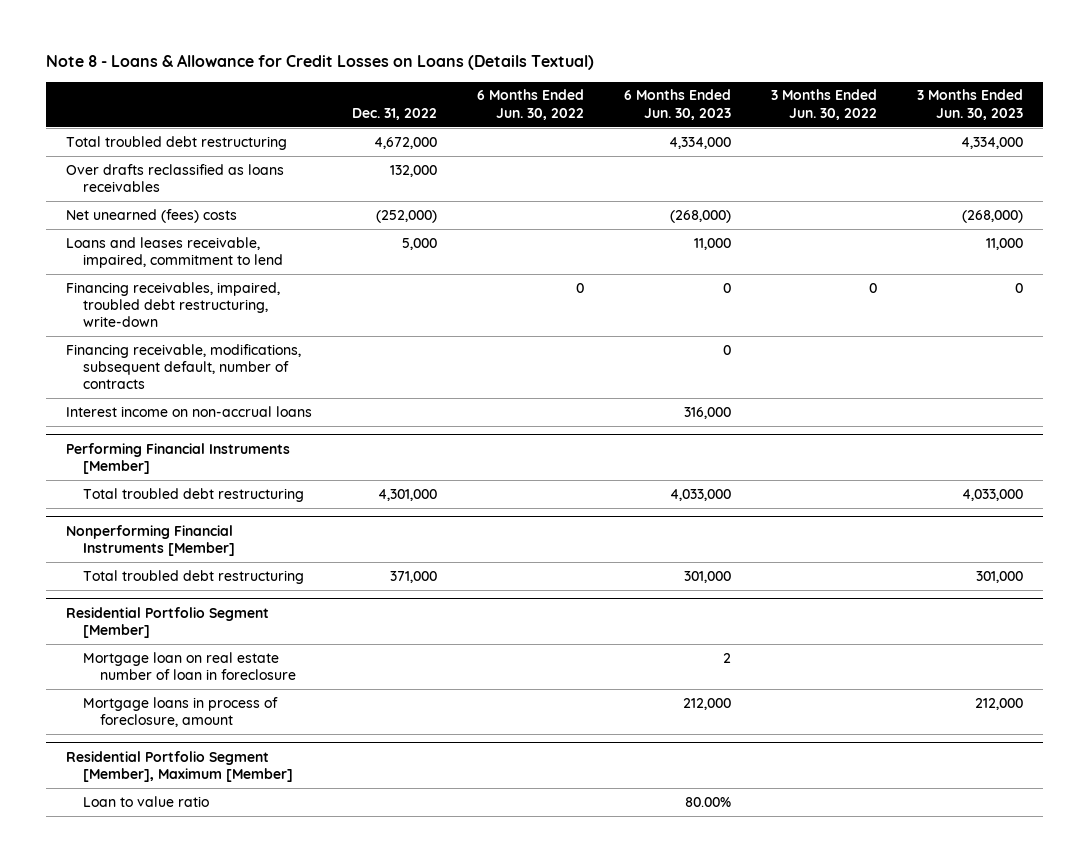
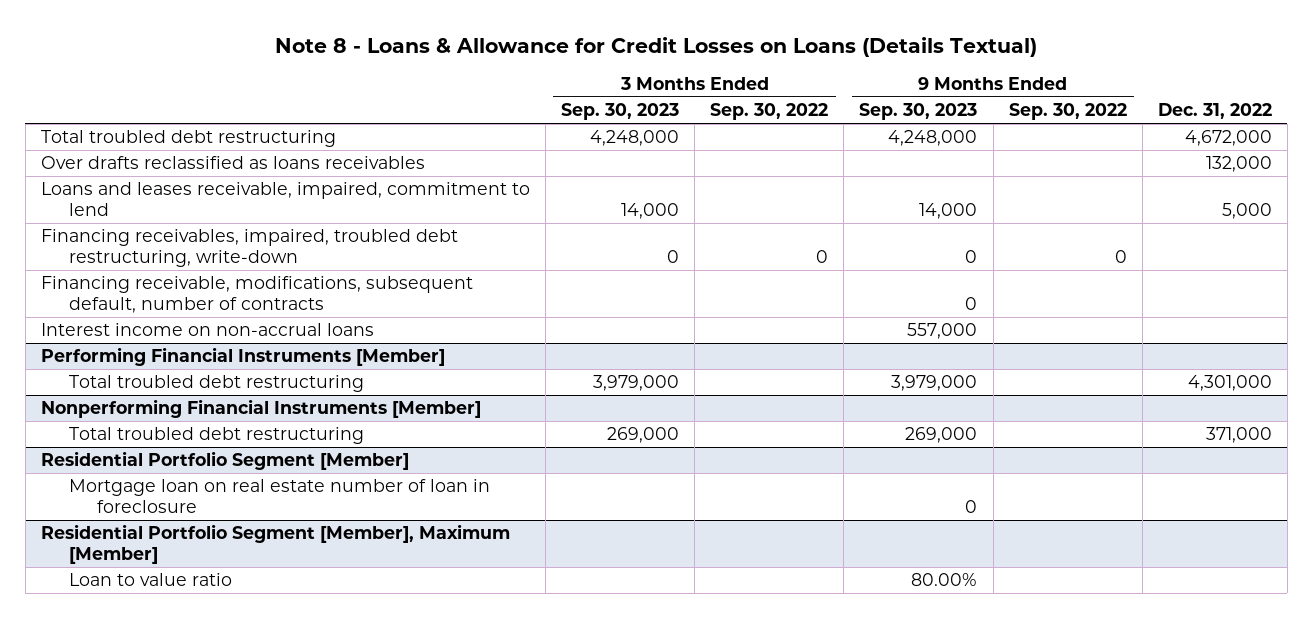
- | Dec. 31, 2022 | 6 Months Ended Jun. 30, 2022 | 6 Months Ended Jun. 30, 2023 | 3 Months Ended Jun. 30, 2022 | 3 Months Ended Jun. 30, 2023
+ | 3 Months Ended Sep. 30, 2023 | 3 Months Ended Sep. 30, 2022 | 9 Months Ended Sep. 30, 2023 | 9 Months Ended Sep. 30, 2022 | Dec. 31, 2022
- Net unearned (fees) costs | (252,000) | | (268,000) | | (268,000)
@ Residential Portfolio Segment [Member]
- Mortgage loans in process of foreclosure, amount | | | 212,000 | | 212,000

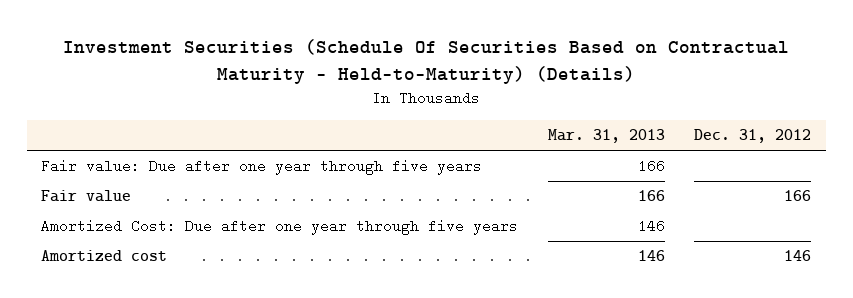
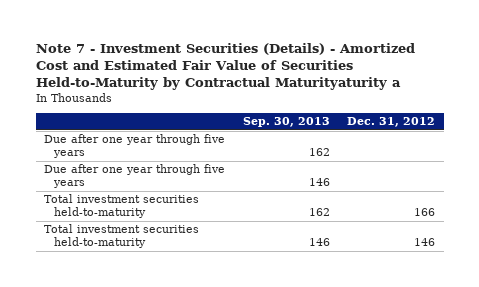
- Investment Securities (Schedule Of Securities Based on Contractual Maturity - Held-to-Maturity) (Details)
+ Note 7 - Investment Securities (Details) - Amortized Cost and Estimated Fair Value of Securities Held-to-Maturity by Contractual Maturityaturity a
- | Mar. 31, 2013 | Dec. 31, 2012
+ | Sep. 30, 2013 | Dec. 31, 2012
- Fair value: Due after one year through five years | 166 |
- Fair value | 166 | 166
- Amortized Cost: Due after one year through five years | 146 |
- Amortized cost | 146 | 146
+ Due after one year through five years | 162 |
+ Due after one year through five years | 146 |
+ Total investment securities held-to-maturity | 162 | 166
+ Total investment securities held-to-maturity | 146 | 146

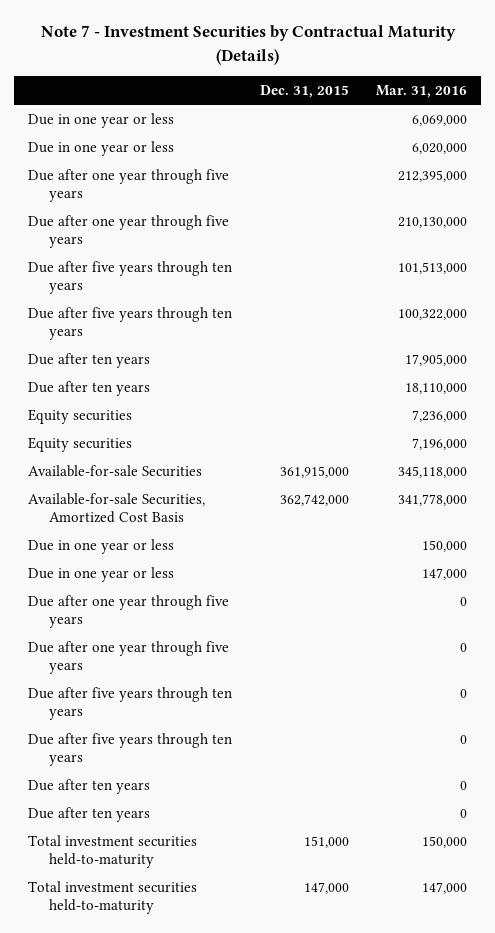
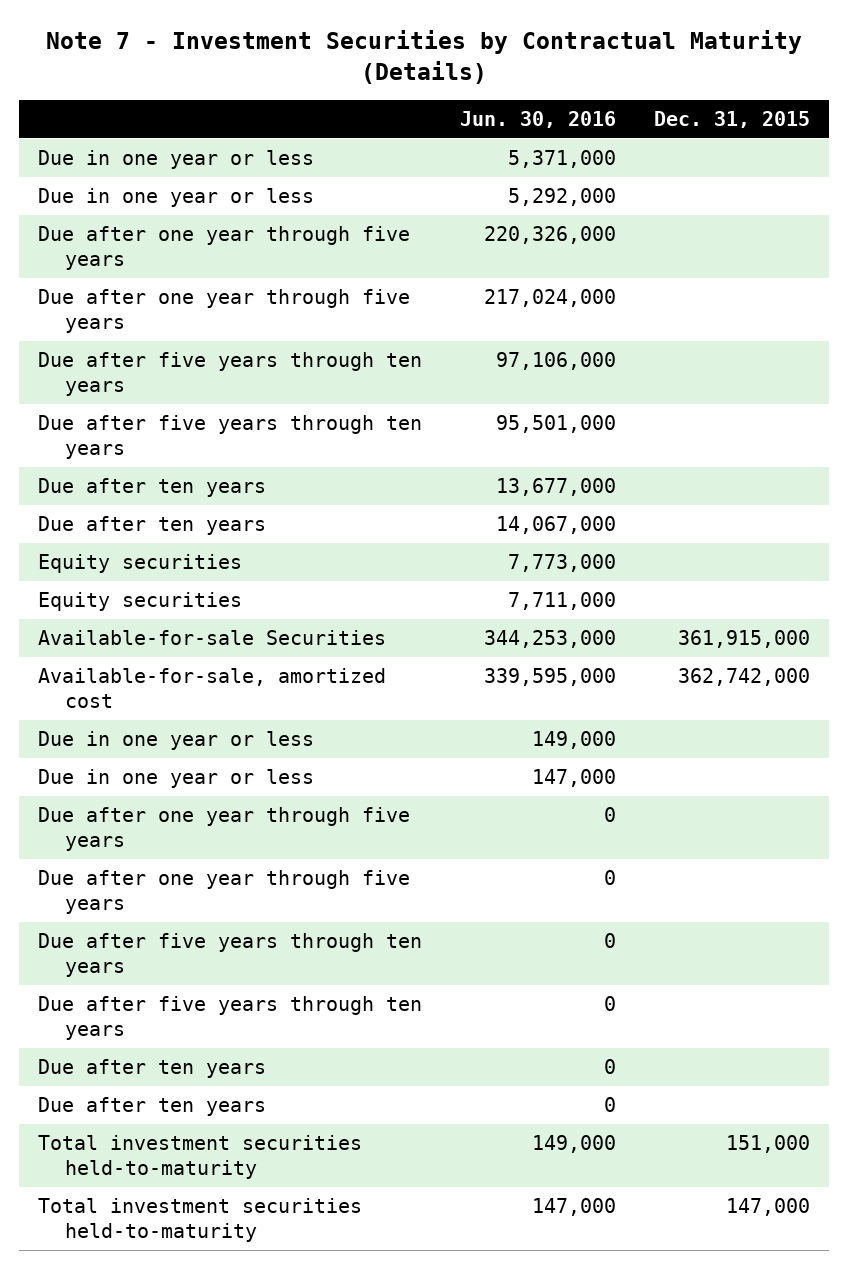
- | Dec. 31, 2015 | Mar. 31, 2016
+ | Jun. 30, 2016 | Dec. 31, 2015
- Available-for-sale Securities, Amortized Cost Basis | 362,742,000 | 341,778,000
+ Available-for-sale, amortized cost | 339,595,000 | 362,742,000

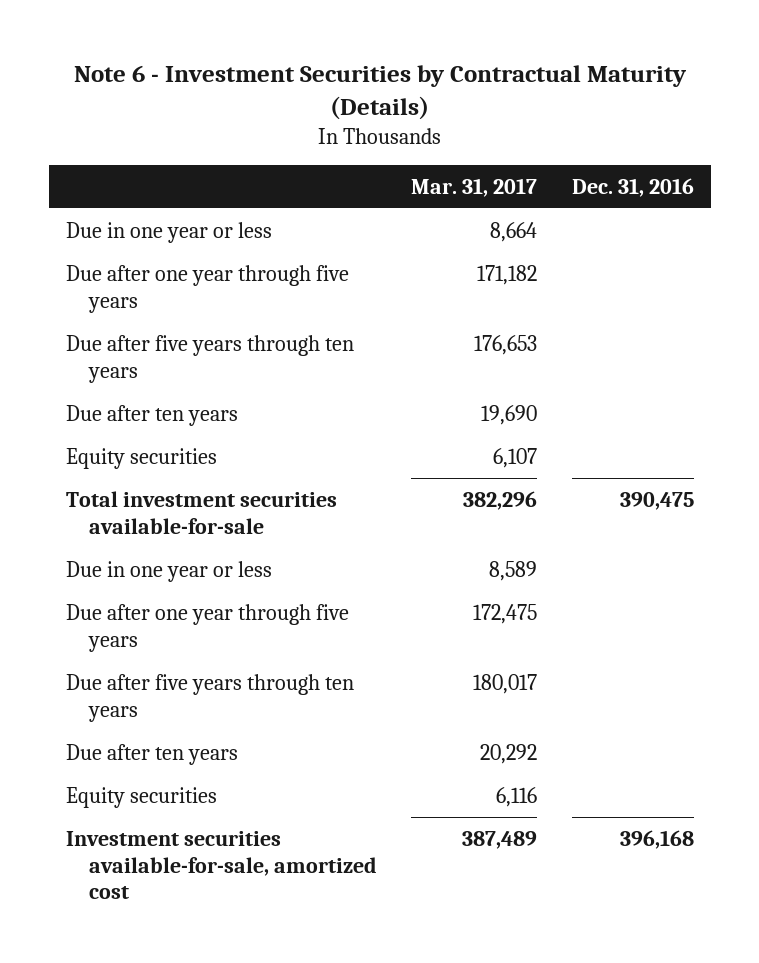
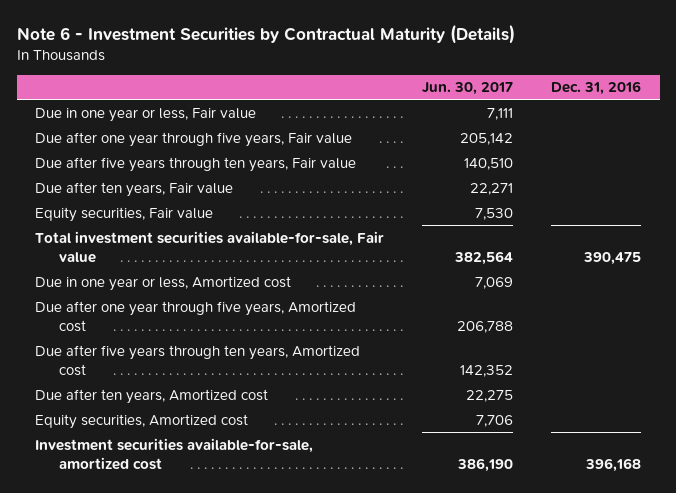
- | Mar. 31, 2017 | Dec. 31, 2016
+ | Jun. 30, 2017 | Dec. 31, 2016
- Due in one year or less | 8,664 |
- Due after one year through five years | 171,182 |
- Due after five years through ten years | 176,653 |
- Due after ten years | 19,690 |
- Equity securities | 6,107 |
- Total investment securities available-for-sale | 382,296 | 390,475
- Due in one year or less | 8,589 |
- Due after one year through five years | 172,475 |
- Due after five years through ten years | 180,017 |
- Due after ten years | 20,292 |
- Equity securities | 6,116 |
+ Due in one year or less, Fair value | 7,111 |
+ Due after one year through five years, Fair value | 205,142 |
+ Due after five years through ten years, Fair value | 140,510 |
+ Due after ten years, Fair value | 22,271 |
+ Equity securities, Fair value | 7,530 |
+ Total investment securities available-for-sale, Fair value | 382,564 | 390,475
+ Due in one year or less, Amortized cost | 7,069 |
+ Due after one year through five years, Amortized cost | 206,788 |
+ Due after five years through ten years, Amortized cost | 142,352 |
+ Due after ten years, Amortized cost | 22,275 |
+ Equity securities, Amortized cost | 7,706 |

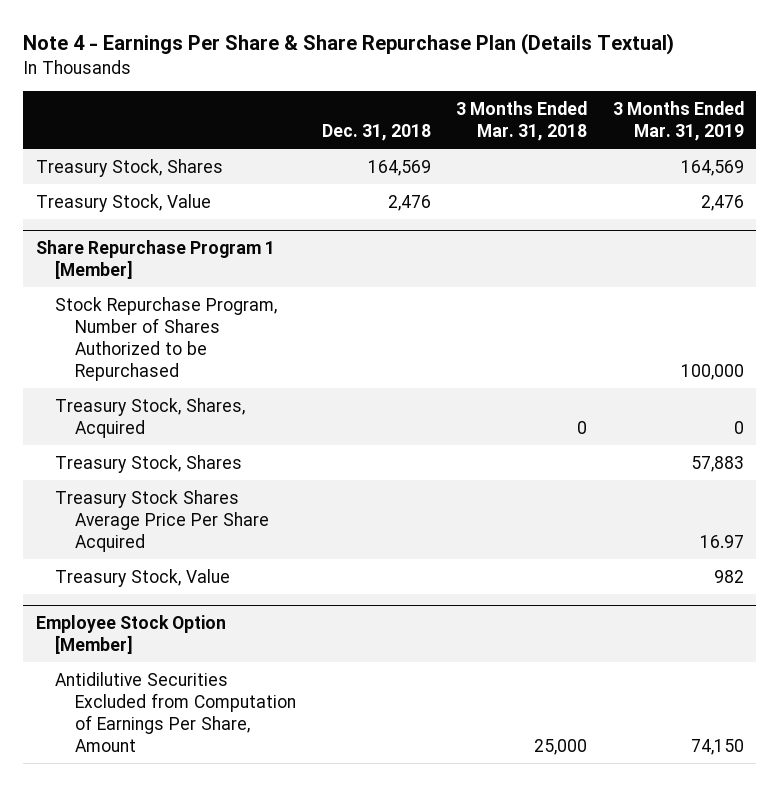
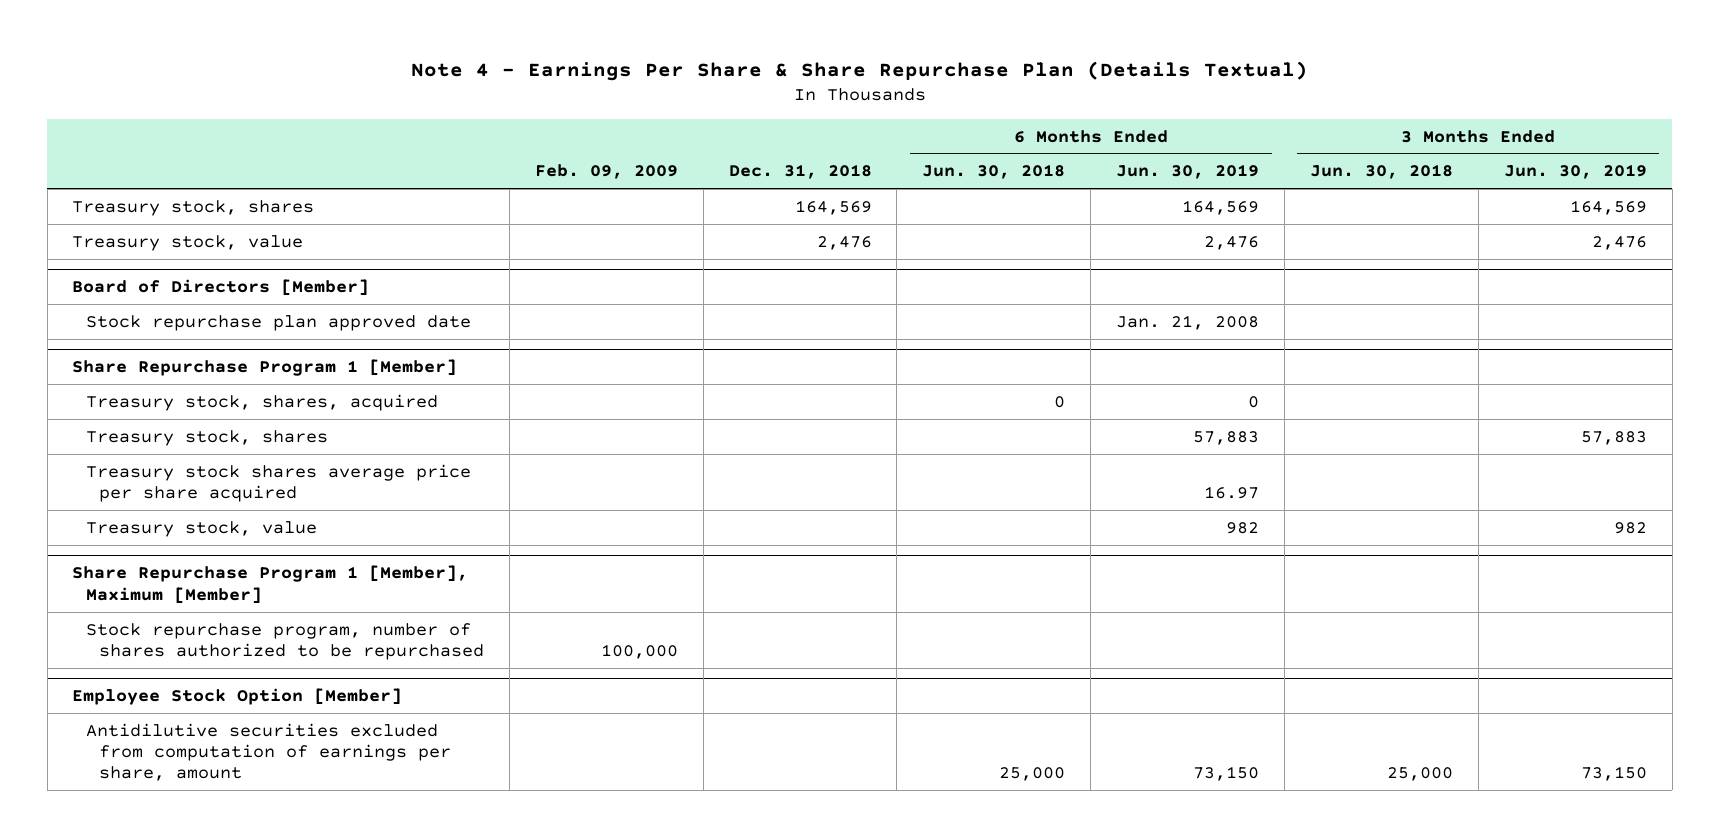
- | Dec. 31, 2018 | 3 Months Ended Mar. 31, 2018 | 3 Months Ended Mar. 31, 2019
+ | Feb. 09, 2009 | Dec. 31, 2018 | 6 Months Ended Jun. 30, 2018 | 6 Months Ended Jun. 30, 2019 | 3 Months Ended Jun. 30, 2018 | 3 Months Ended Jun. 30, 2019
- Treasury Stock, Shares | 164,569 | | 164,569
- Treasury Stock, Value | 2,476 | | 2,476
+ Treasury stock, shares | | 164,569 | | 164,569 | | 164,569
+ Treasury stock, value | | 2,476 | | 2,476 | | 2,476
+ Board of Directors [Member]
+ Stock repurchase plan approved date | | | | Jan. 21, 2008 | |
@ Share Repurchase Program 1 [Member]
- Stock Repurchase Program, Number of Shares Authorized to be Repurchased | | | 100,000
- Treasury Stock, Shares, Acquired | | 0 | 0
- Treasury Stock, Shares | | | 57,883
- Treasury Stock Shares Average Price Per Share Acquired | | | 16.97
- Treasury Stock, Value | | | 982
+ Treasury stock, shares, acquired | | | 0 | 0 | |
+ Treasury stock, shares | | | | 57,883 | | 57,883
+ Treasury stock shares average price per share acquired | | | | 16.97 | |
+ Treasury stock, value | | | | 982 | | 982
+ Share Repurchase Program 1 [Member], Maximum [Member]
+ Stock repurchase program, number of shares authorized to be repurchased | 100,000 | | | | |
@ Employee Stock Option [Member]
- Antidilutive Securities Excluded from Computation of Earnings Per Share, Amount | | 25,000 | 74,150
+ Antidilutive securities excluded from computation of earnings per share, amount | | | 25,000 | 73,150 | 25,000 | 73,150

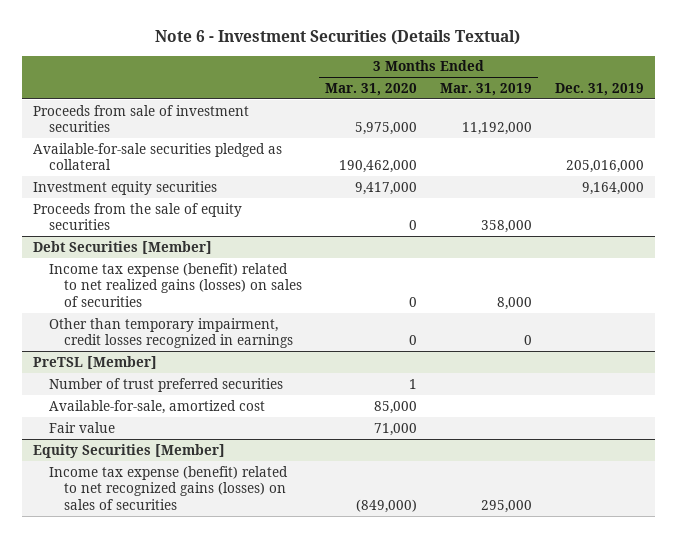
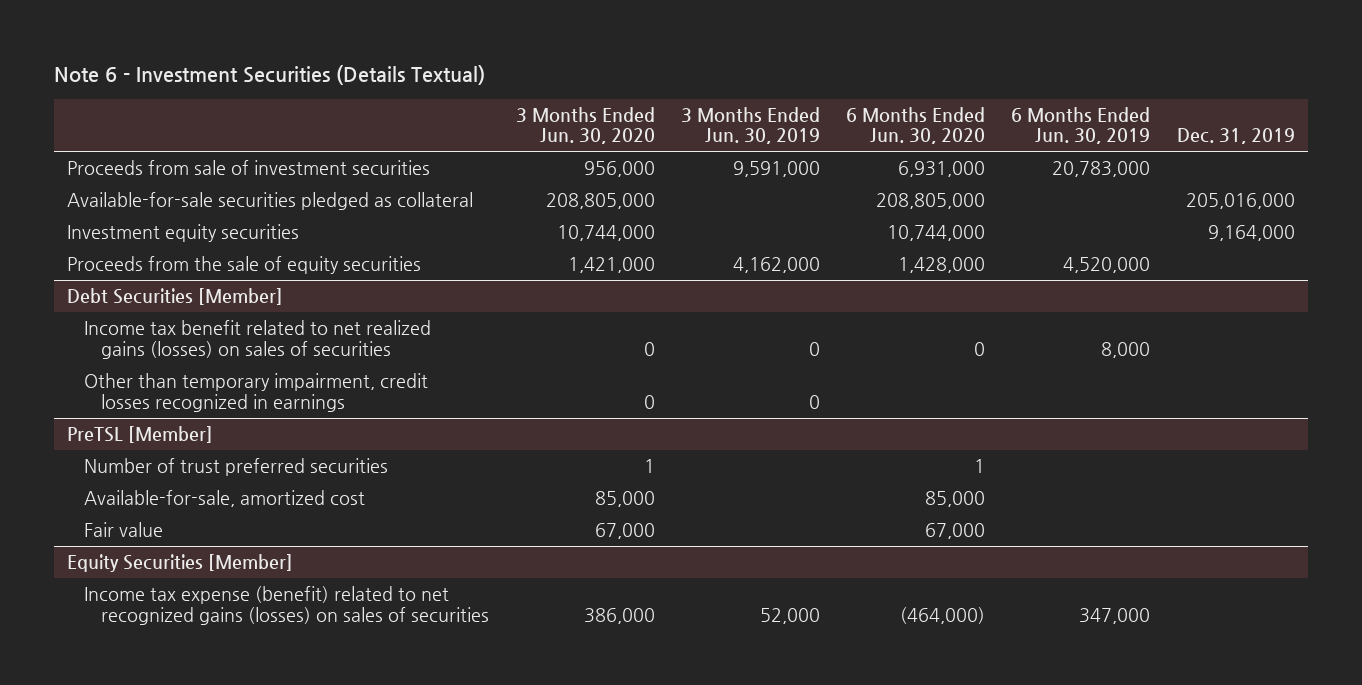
- | 3 Months Ended Mar. 31, 2020 | 3 Months Ended Mar. 31, 2019 | Dec. 31, 2019
+ | 3 Months Ended Jun. 30, 2020 | 3 Months Ended Jun. 30, 2019 | 6 Months Ended Jun. 30, 2020 | 6 Months Ended Jun. 30, 2019 | Dec. 31, 2019
@ Debt Securities [Member]
- Income tax expense (benefit) related to net realized gains (losses) on sales of securities | 0 | 8,000 |
+ Income tax benefit related to net realized gains (losses) on sales of securities | 0 | 0 | 0 | 8,000 |

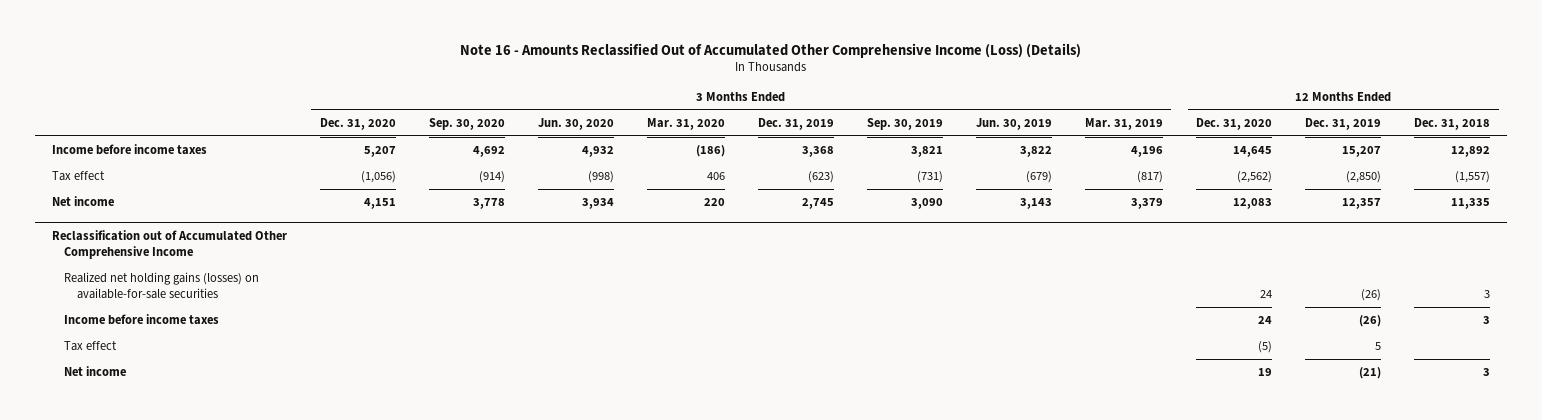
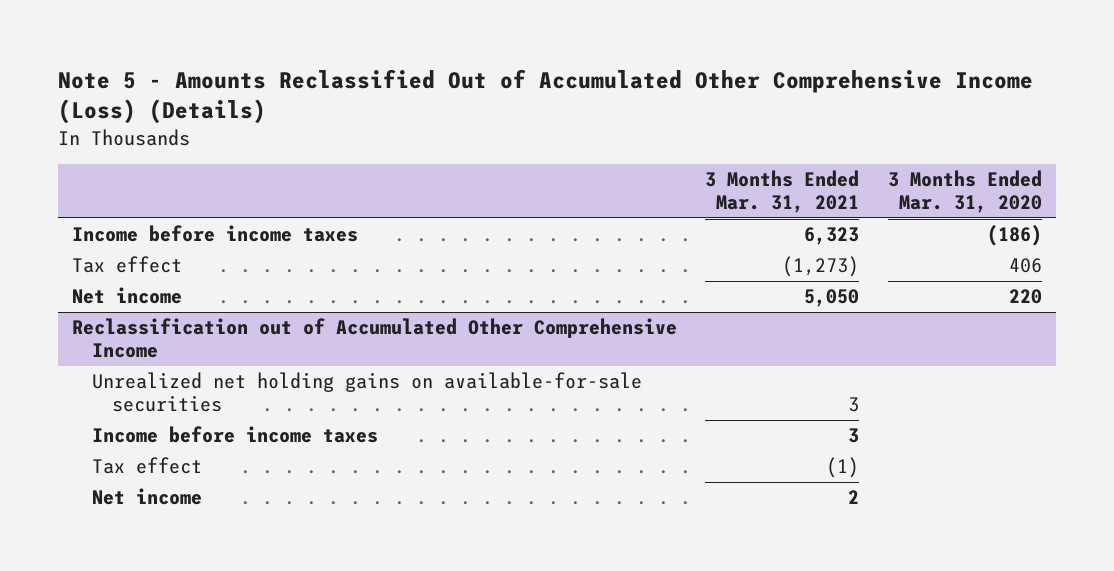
- Note 16 - Amounts Reclassified Out of Accumulated Other Comprehensive Income (Loss) (Details)
+ Note 5 - Amounts Reclassified Out of Accumulated Other Comprehensive Income (Loss) (Details)
- | 3 Months Ended Dec. 31, 2020 | 3 Months Ended Sep. 30, 2020 | 3 Months Ended Jun. 30, 2020 | 3 Months Ended Mar. 31, 2020 | 3 Months Ended Dec. 31, 2019 | 3 Months Ended Sep. 30, 2019 | 3 Months Ended Jun. 30, 2019 | 3 Months Ended Mar. 31, 2019 | 12 Months Ended Dec. 31, 2020 | 12 Months Ended Dec. 31, 2019 | 12 Months Ended Dec. 31, 2018
+ | 3 Months Ended Mar. 31, 2021 | 3 Months Ended Mar. 31, 2020
@ Reclassification out of Accumulated Other Comprehensive Income
- Realized net holding gains (losses) on available-for-sale securities | | | | | | | | | 24 | (26) | 3
+ Unrealized net holding gains on available-for-sale securities | 3 |

